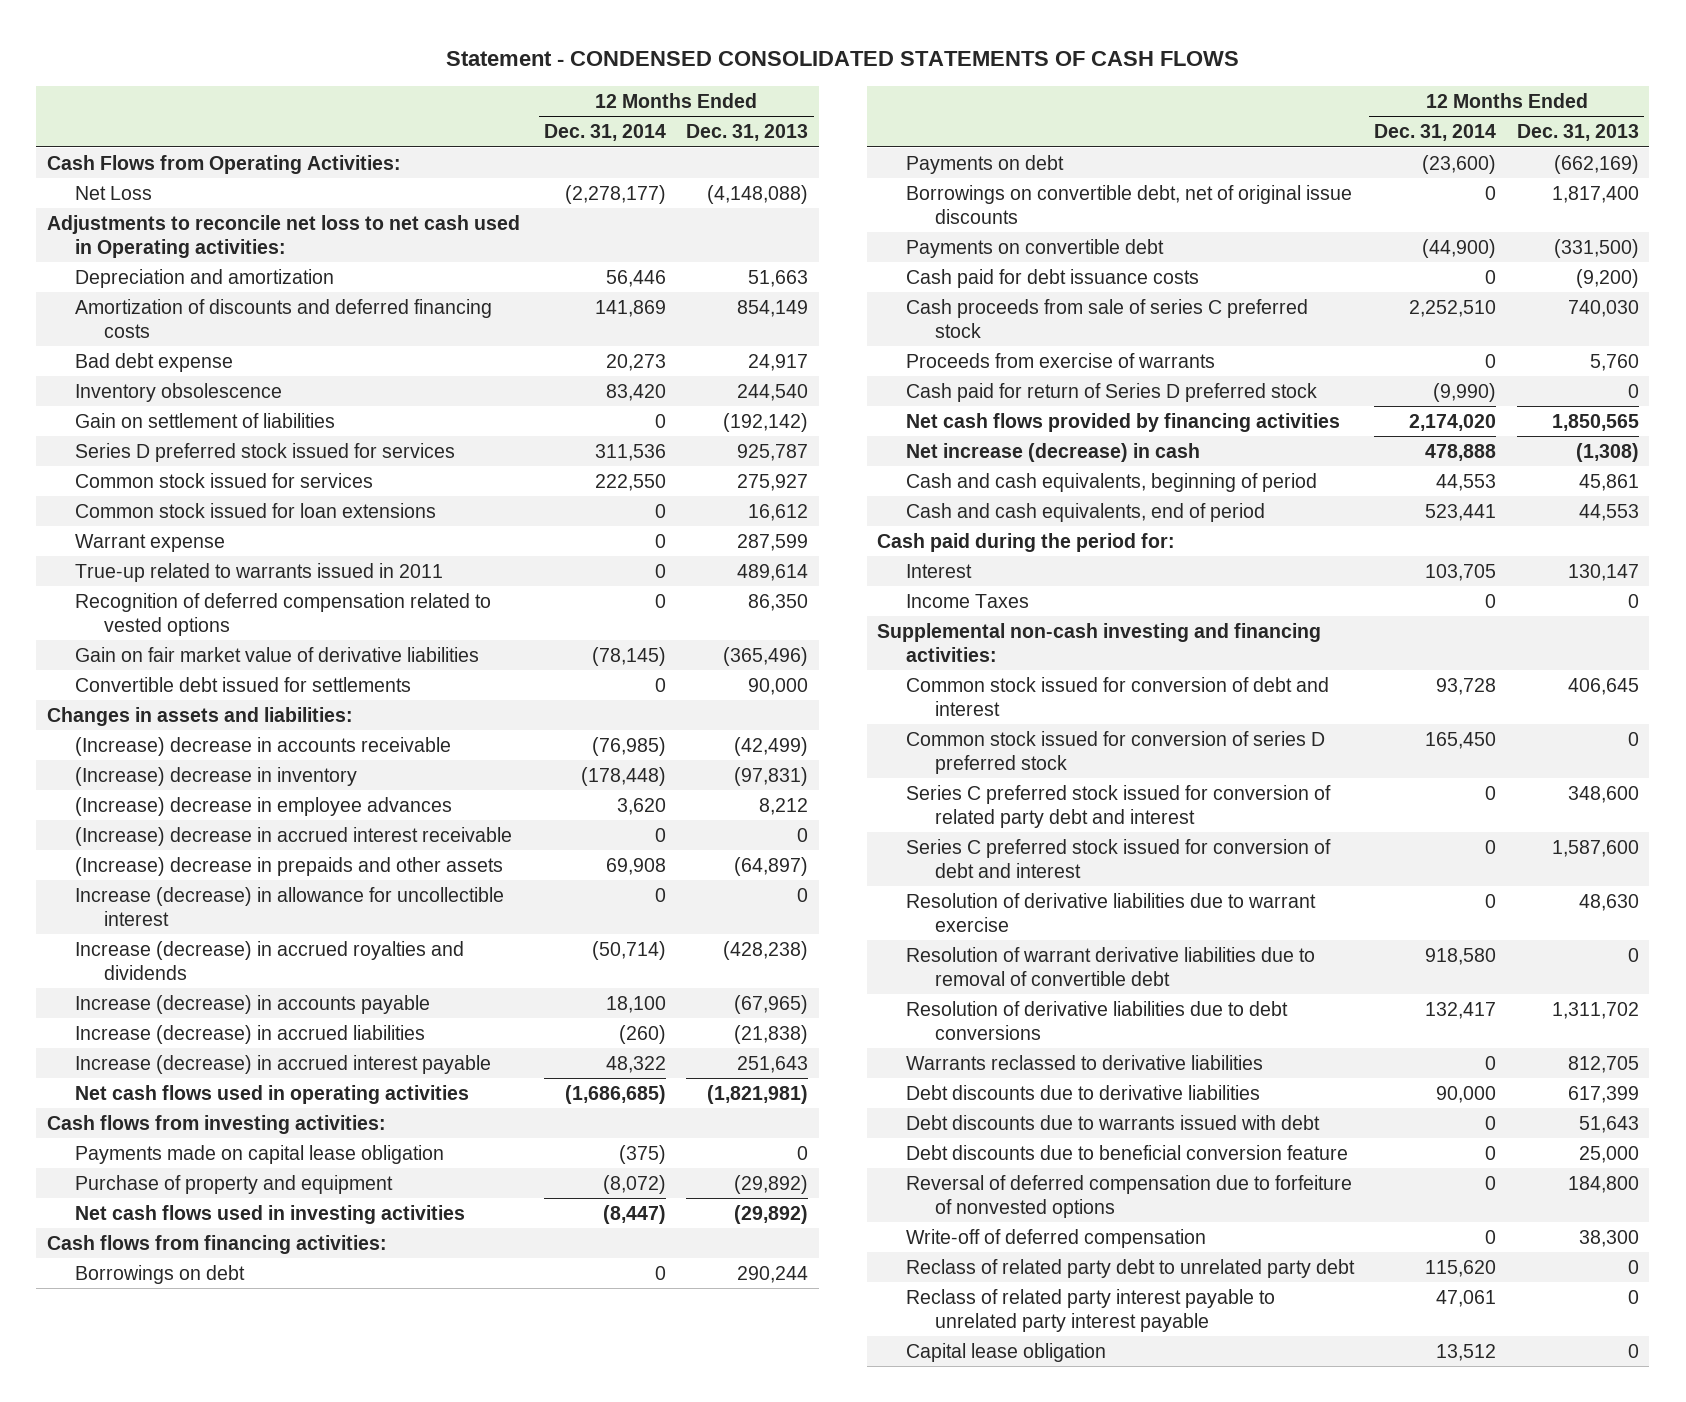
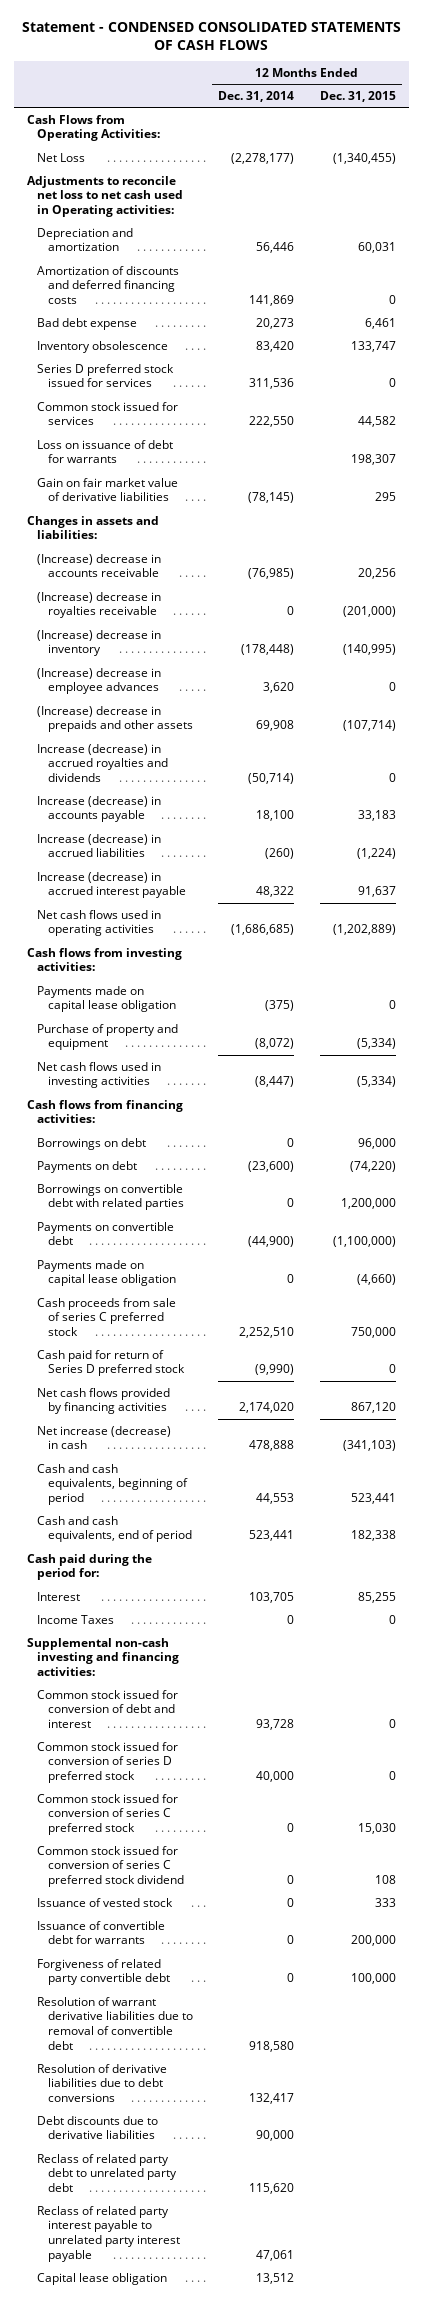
- | 12 Months Ended Dec. 31, 2014 | 12 Months Ended Dec. 31, 2013
+ | 12 Months Ended Dec. 31, 2014 | 12 Months Ended Dec. 31, 2015
- Gain on settlement of liabilities | 0 | (192,142)
- Common stock issued for loan extensions | 0 | 16,612
- Warrant expense | 0 | 287,599
- True-up related to warrants issued in 2011 | 0 | 489,614
- Recognition of deferred compensation related to vested options | 0 | 86,350
+ Loss on issuance of debt for warrants | | 198,307
- Convertible debt issued for settlements | 0 | 90,000
+ (Increase) decrease in royalties receivable | 0 | (201,000)
- (Increase) decrease in accrued interest receivable | 0 | 0
- Increase (decrease) in allowance for uncollectible interest | 0 | 0
- Borrowings on convertible debt, net of original issue discounts | 0 | 1,817,400
+ Borrowings on convertible debt with related parties | 0 | 1,200,000
- Cash paid for debt issuance costs | 0 | (9,200)
+ Payments made on capital lease obligation | 0 | (4,660)
- Proceeds from exercise of warrants | 0 | 5,760
- Common stock issued for conversion of series D preferred stock | 165,450 | 0
- Series C preferred stock issued for conversion of related party debt and interest | 0 | 348,600
- Series C preferred stock issued for conversion of debt and interest | 0 | 1,587,600
- Resolution of derivative liabilities due to warrant exercise | 0 | 48,630
+ Common stock issued for conversion of series D preferred stock | 40,000 | 0
+ Common stock issued for conversion of series C preferred stock | 0 | 15,030
+ Common stock issued for conversion of series C preferred stock dividend | 0 | 108
+ Issuance of vested stock | 0 | 333
+ Issuance of convertible debt for warrants | 0 | 200,000
+ Forgiveness of related party convertible debt | 0 | 100,000
- Warrants reclassed to derivative liabilities | 0 | 812,705
- Debt discounts due to warrants issued with debt | 0 | 51,643
- Debt discounts due to beneficial conversion feature | 0 | 25,000
- Reversal of deferred compensation due to forfeiture of nonvested options | 0 | 184,800
- Write-off of deferred compensation | 0 | 38,300

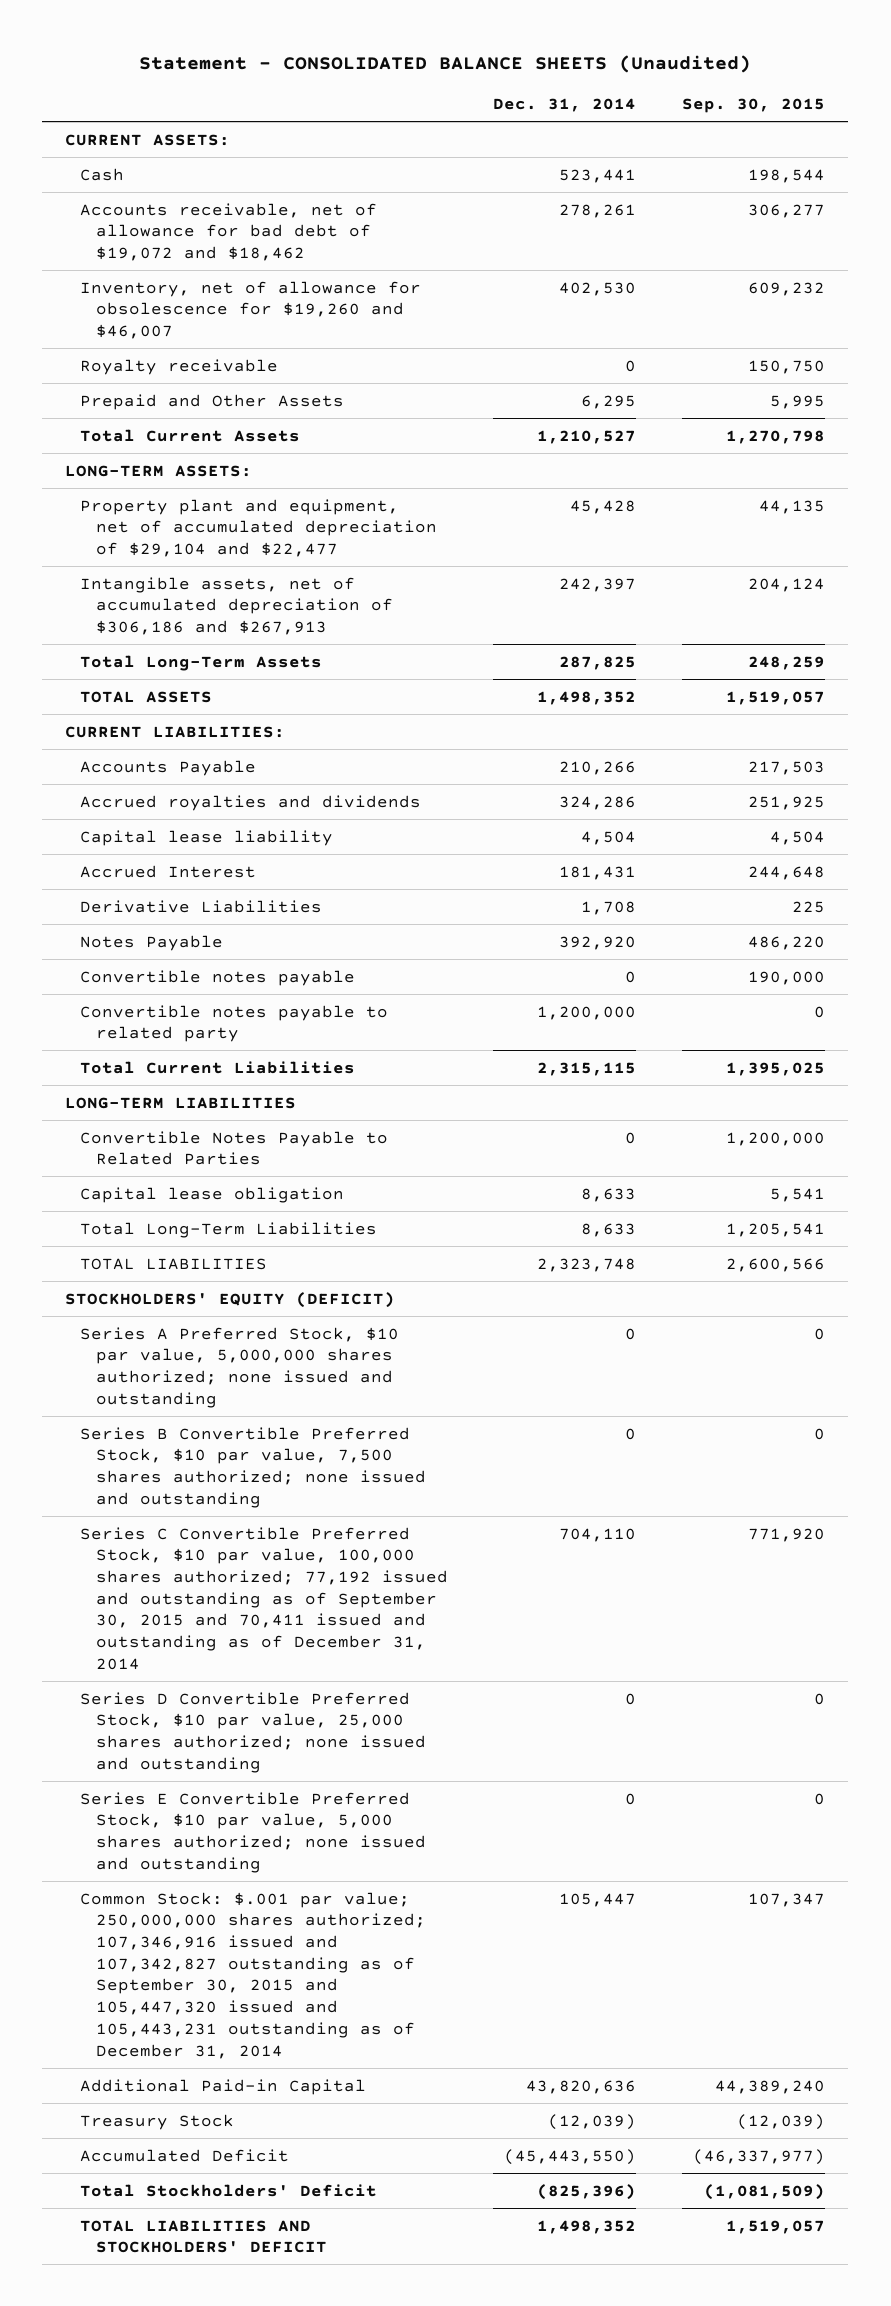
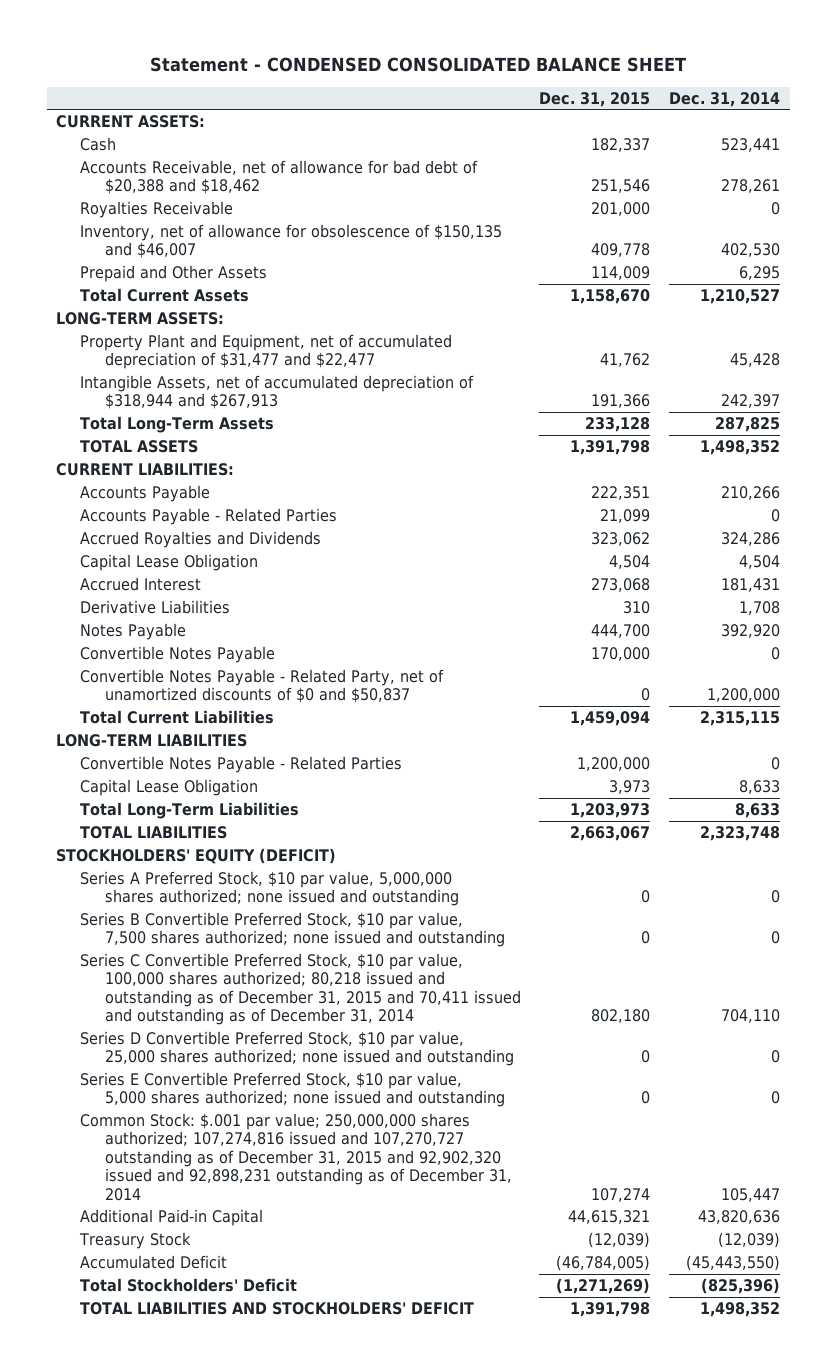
- Statement - CONSOLIDATED BALANCE SHEETS (Unaudited)
+ Statement - CONDENSED CONSOLIDATED BALANCE SHEET
- | Dec. 31, 2014 | Sep. 30, 2015
+ | Dec. 31, 2015 | Dec. 31, 2014
- Accounts receivable, net of allowance for bad debt of $19,072 and $18,462 | 278,261 | 306,277
- Inventory, net of allowance for obsolescence for $19,260 and $46,007 | 402,530 | 609,232
- Royalty receivable | 0 | 150,750
+ Accounts Receivable, net of allowance for bad debt of $20,388 and $18,462 | 251,546 | 278,261
+ Royalties Receivable | 201,000 | 0
+ Inventory, net of allowance for obsolescence of $150,135 and $46,007 | 409,778 | 402,530
- Property plant and equipment, net of accumulated depreciation of $29,104 and $22,477 | 45,428 | 44,135
- Intangible assets, net of accumulated depreciation of $306,186 and $267,913 | 242,397 | 204,124
+ Property Plant and Equipment, net of accumulated depreciation of $31,477 and $22,477 | 41,762 | 45,428
+ Intangible Assets, net of accumulated depreciation of $318,944 and $267,913 | 191,366 | 242,397
- Accrued royalties and dividends | 324,286 | 251,925
- Capital lease liability | 4,504 | 4,504
+ Accounts Payable - Related Parties | 21,099 | 0
+ Accrued Royalties and Dividends | 323,062 | 324,286
+ Capital Lease Obligation | 4,504 | 4,504
- Convertible notes payable | 0 | 190,000
- Convertible notes payable to related party | 1,200,000 | 0
+ Convertible Notes Payable | 170,000 | 0
+ Convertible Notes Payable - Related Party, net of unamortized discounts of $0 and $50,837 | 0 | 1,200,000
- Convertible Notes Payable to Related Parties | 0 | 1,200,000
- Capital lease obligation | 8,633 | 5,541
+ Convertible Notes Payable - Related Parties | 1,200,000 | 0
+ Capital Lease Obligation | 3,973 | 8,633
- Series C Convertible Preferred Stock, $10 par value, 100,000 shares authorized; 77,192 issued and outstanding as of September 30, 2015 and 70,411 issued and outstanding as of December 31, 2014 | 704,110 | 771,920
+ Series C Convertible Preferred Stock, $10 par value, 100,000 shares authorized; 80,218 issued and outstanding as of December 31, 2015 and 70,411 issued and outstanding as of December 31, 2014 | 802,180 | 704,110
- Common Stock: $.001 par value; 250,000,000 shares authorized; 107,346,916 issued and 107,342,827 outstanding as of September 30, 2015 and 105,447,320 issued and 105,443,231 outstanding as of December 31, 2014 | 105,447 | 107,347
+ Common Stock: $.001 par value; 250,000,000 shares authorized; 107,274,816 issued and 107,270,727 outstanding as of December 31, 2015 and 92,902,320 issued and 92,898,231 outstanding as of December 31, 2014 | 107,274 | 105,447

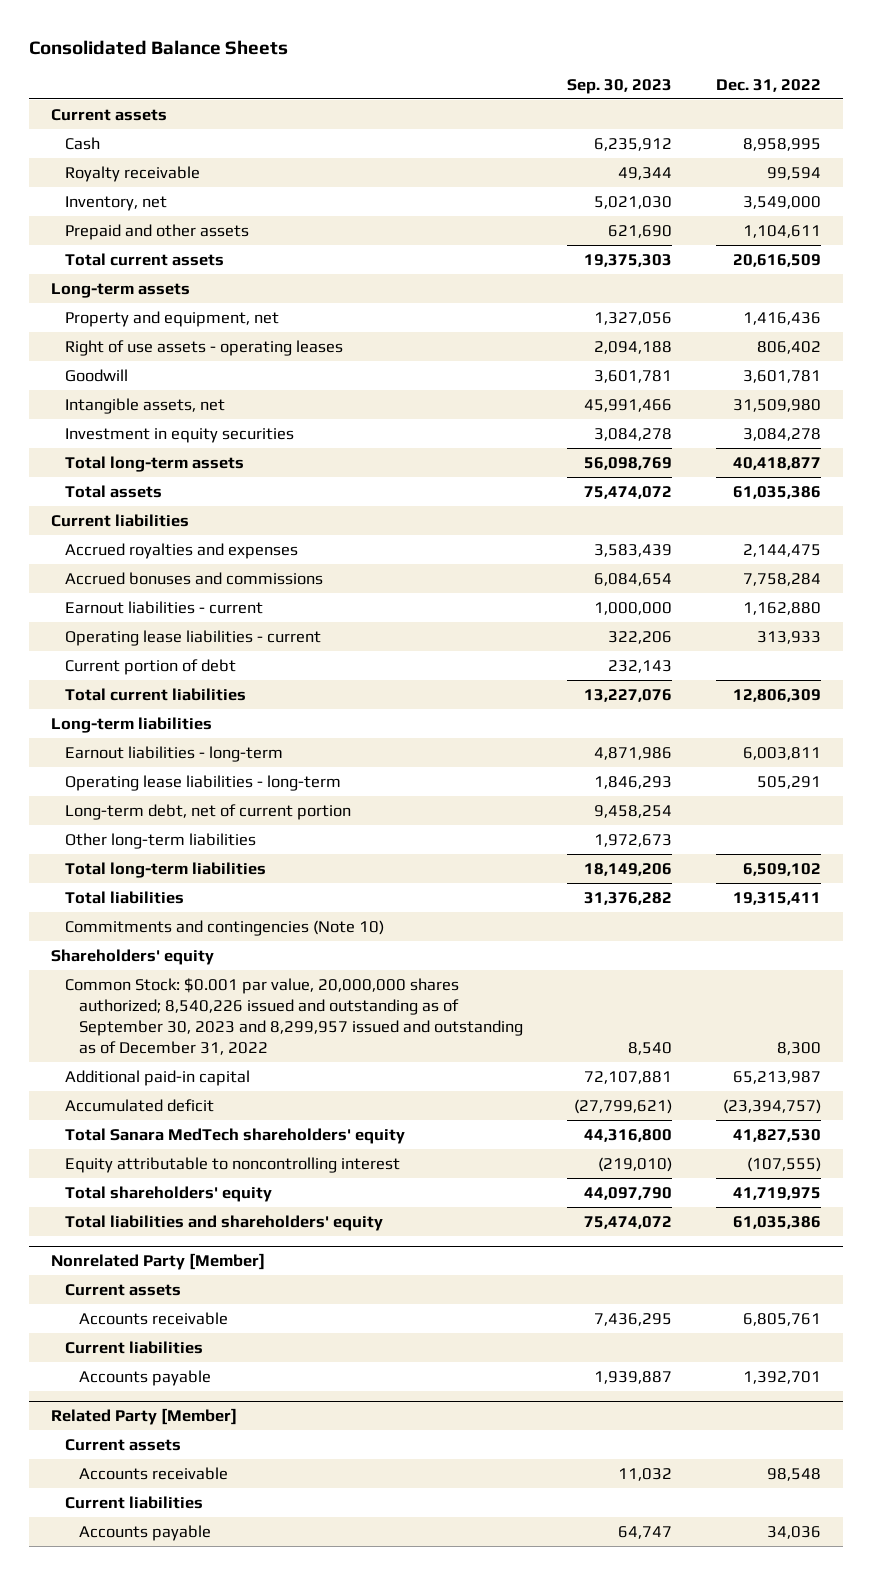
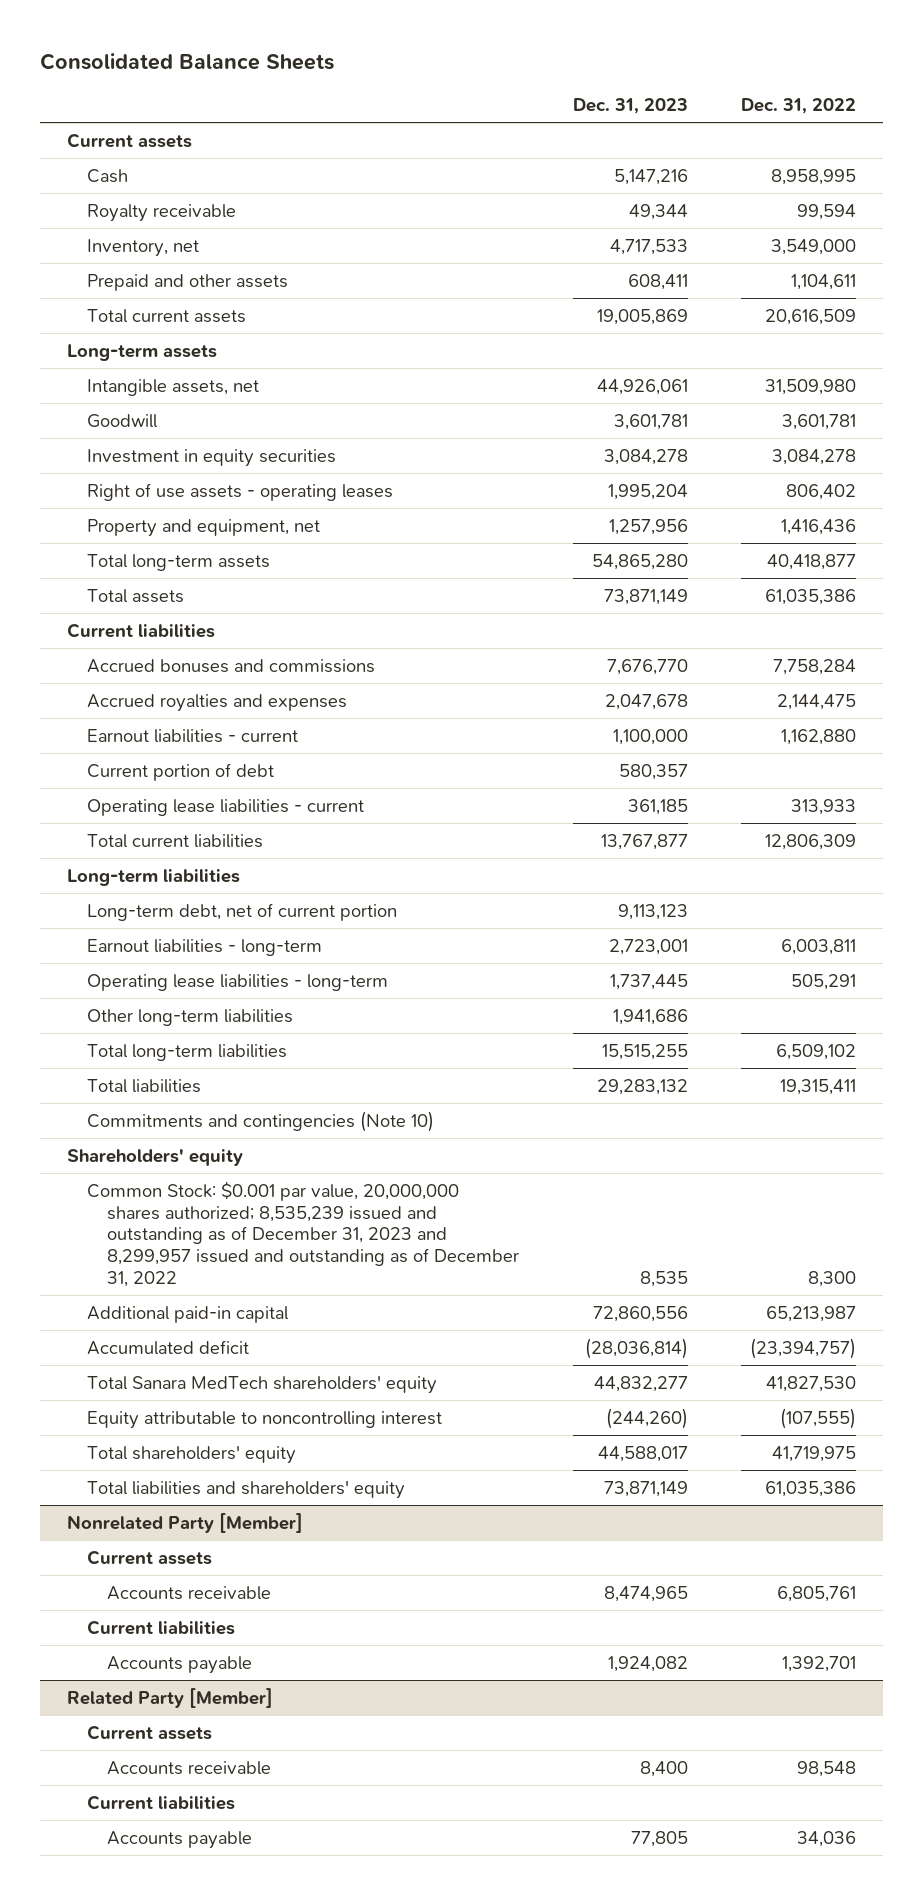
- | Sep. 30, 2023 | Dec. 31, 2022
+ | Dec. 31, 2023 | Dec. 31, 2022
moved down: Goodwill | 3,601,781 | 3,601,781
moved down: Right of use assets - operating leases | 1,995,204 | 806,402
moved down: Property and equipment, net | 1,257,956 | 1,416,436
moved down: Accrued royalties and expenses | 2,047,678 | 2,144,475
moved down: Operating lease liabilities - current | 361,185 | 313,933
moved up: Long-term debt, net of current portion | 9,113,123 |
- Common Stock: $0.001 par value, 20,000,000 shares authorized; 8,540,226 issued and outstanding as of September 30, 2023 and 8,299,957 issued and outstanding as of December 31, 2022 | 8,540 | 8,300
+ Common Stock: $0.001 par value, 20,000,000 shares authorized; 8,535,239 issued and outstanding as of December 31, 2023 and 8,299,957 issued and outstanding as of December 31, 2022 | 8,535 | 8,300

